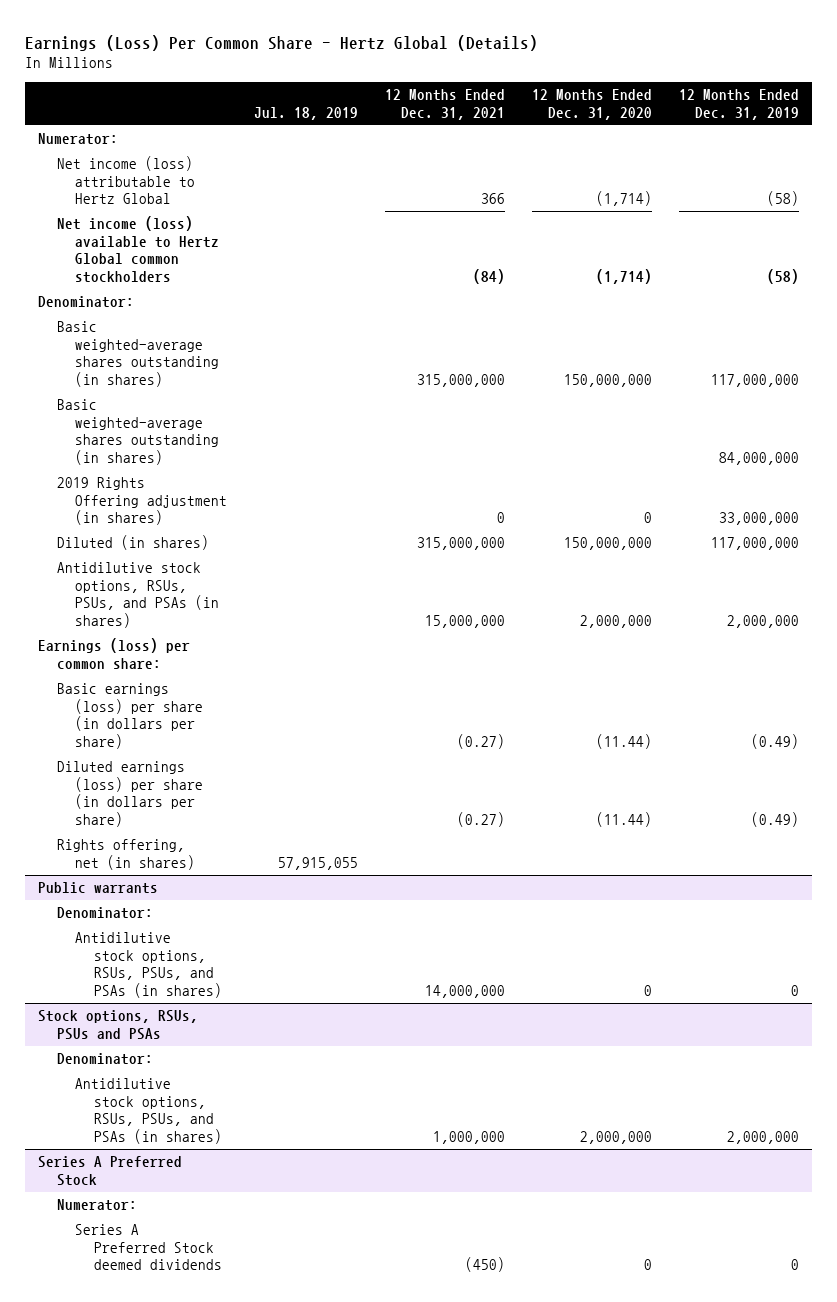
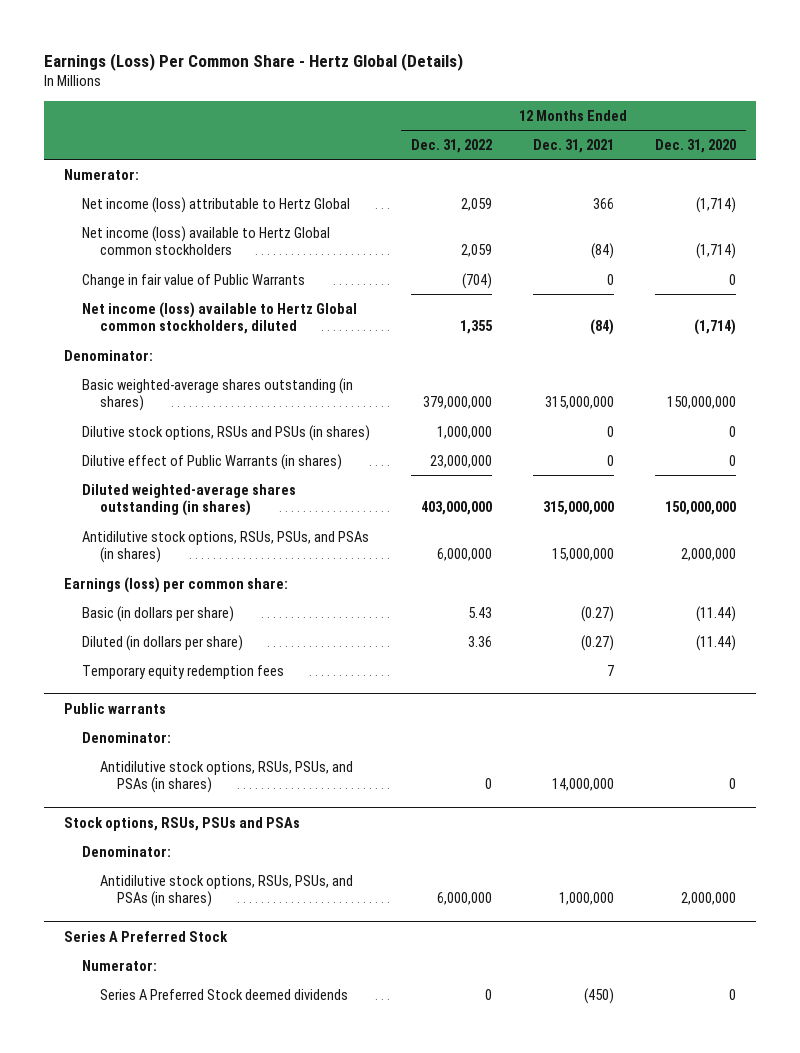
- | Jul. 18, 2019 | 12 Months Ended Dec. 31, 2021 | 12 Months Ended Dec. 31, 2020 | 12 Months Ended Dec. 31, 2019
+ | 12 Months Ended Dec. 31, 2022 | 12 Months Ended Dec. 31, 2021 | 12 Months Ended Dec. 31, 2020
+ Change in fair value of Public Warrants | (704) | 0 | 0
+ Net income (loss) available to Hertz Global common stockholders, diluted | 1,355 | (84) | (1,714)
- Basic weighted-average shares outstanding (in shares) | | | | 84,000,000
- 2019 Rights Offering adjustment (in shares) | | 0 | 0 | 33,000,000
- Diluted (in shares) | | 315,000,000 | 150,000,000 | 117,000,000
+ Dilutive stock options, RSUs and PSUs (in shares) | 1,000,000 | 0 | 0
+ Dilutive effect of Public Warrants (in shares) | 23,000,000 | 0 | 0
+ Diluted weighted-average shares outstanding (in shares) | 403,000,000 | 315,000,000 | 150,000,000
- Basic earnings (loss) per share (in dollars per share) | | (0.27) | (11.44) | (0.49)
- Diluted earnings (loss) per share (in dollars per share) | | (0.27) | (11.44) | (0.49)
- Rights offering, net (in shares) | 57,915,055 | | |
+ Basic (in dollars per share) | 5.43 | (0.27) | (11.44)
+ Diluted (in dollars per share) | 3.36 | (0.27) | (11.44)
+ Temporary equity redemption fees | | 7 |

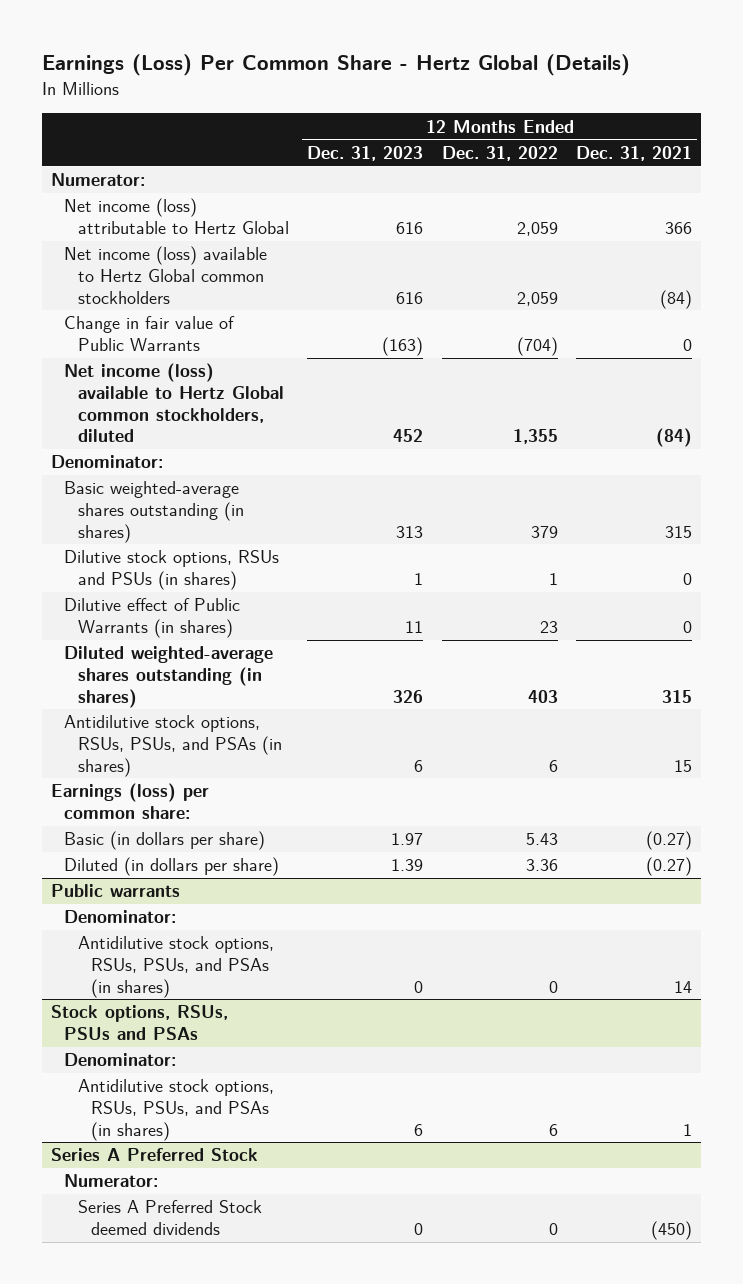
- | 12 Months Ended Dec. 31, 2022 | 12 Months Ended Dec. 31, 2021 | 12 Months Ended Dec. 31, 2020
+ | 12 Months Ended Dec. 31, 2023 | 12 Months Ended Dec. 31, 2022 | 12 Months Ended Dec. 31, 2021
- Basic weighted-average shares outstanding (in shares) | 379,000,000 | 315,000,000 | 150,000,000
- Dilutive stock options, RSUs and PSUs (in shares) | 1,000,000 | 0 | 0
- Dilutive effect of Public Warrants (in shares) | 23,000,000 | 0 | 0
- Diluted weighted-average shares outstanding (in shares) | 403,000,000 | 315,000,000 | 150,000,000
- Antidilutive stock options, RSUs, PSUs, and PSAs (in shares) | 6,000,000 | 15,000,000 | 2,000,000
+ Basic weighted-average shares outstanding (in shares) | 313 | 379 | 315
+ Dilutive stock options, RSUs and PSUs (in shares) | 1 | 1 | 0
+ Dilutive effect of Public Warrants (in shares) | 11 | 23 | 0
+ Diluted weighted-average shares outstanding (in shares) | 326 | 403 | 315
+ Antidilutive stock options, RSUs, PSUs, and PSAs (in shares) | 6 | 6 | 15
- Temporary equity redemption fees | | 7 |
@ Public warrants
- Antidilutive stock options, RSUs, PSUs, and PSAs (in shares) | 0 | 14,000,000 | 0
+ Antidilutive stock options, RSUs, PSUs, and PSAs (in shares) | 0 | 0 | 14
@ Stock options, RSUs, PSUs and PSAs
- Antidilutive stock options, RSUs, PSUs, and PSAs (in shares) | 6,000,000 | 1,000,000 | 2,000,000
+ Antidilutive stock options, RSUs, PSUs, and PSAs (in shares) | 6 | 6 | 1

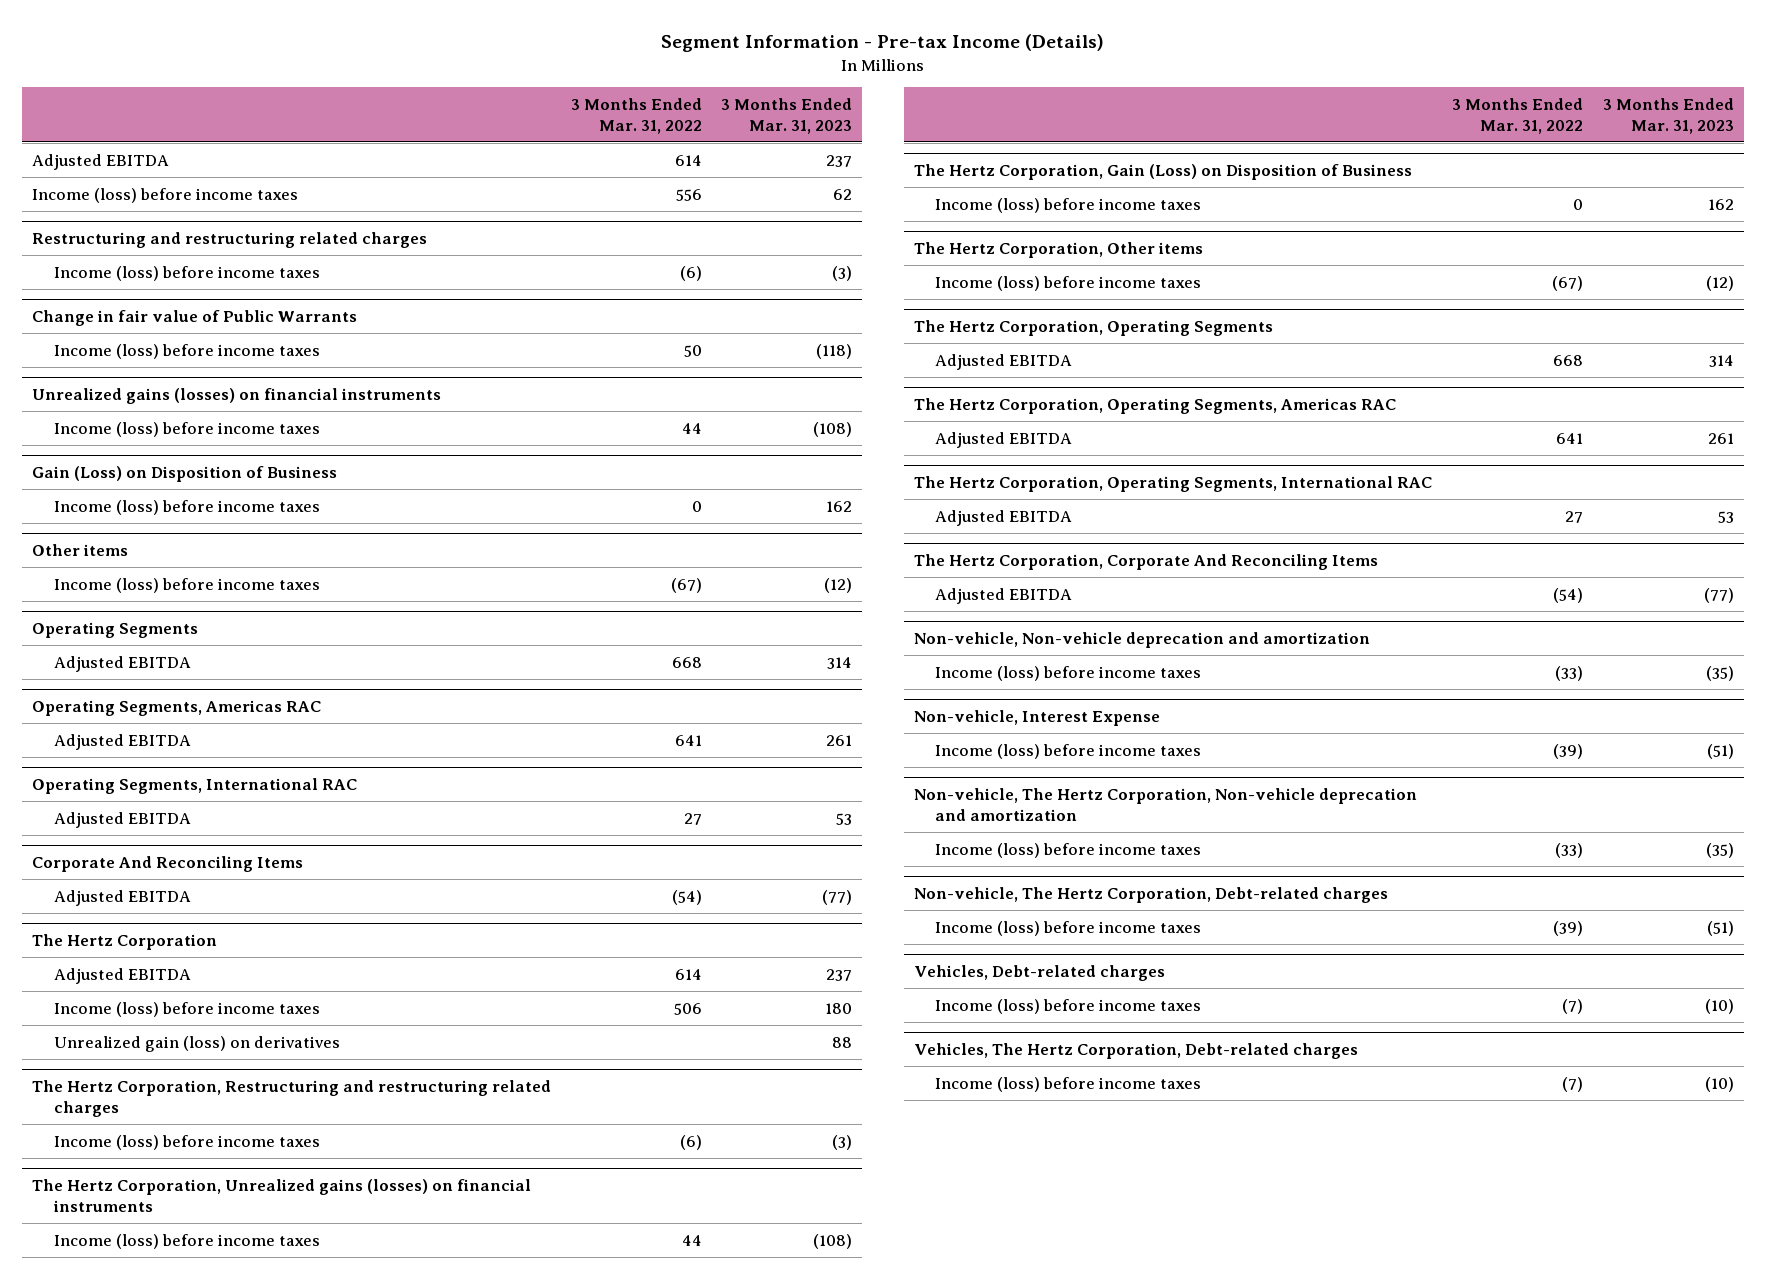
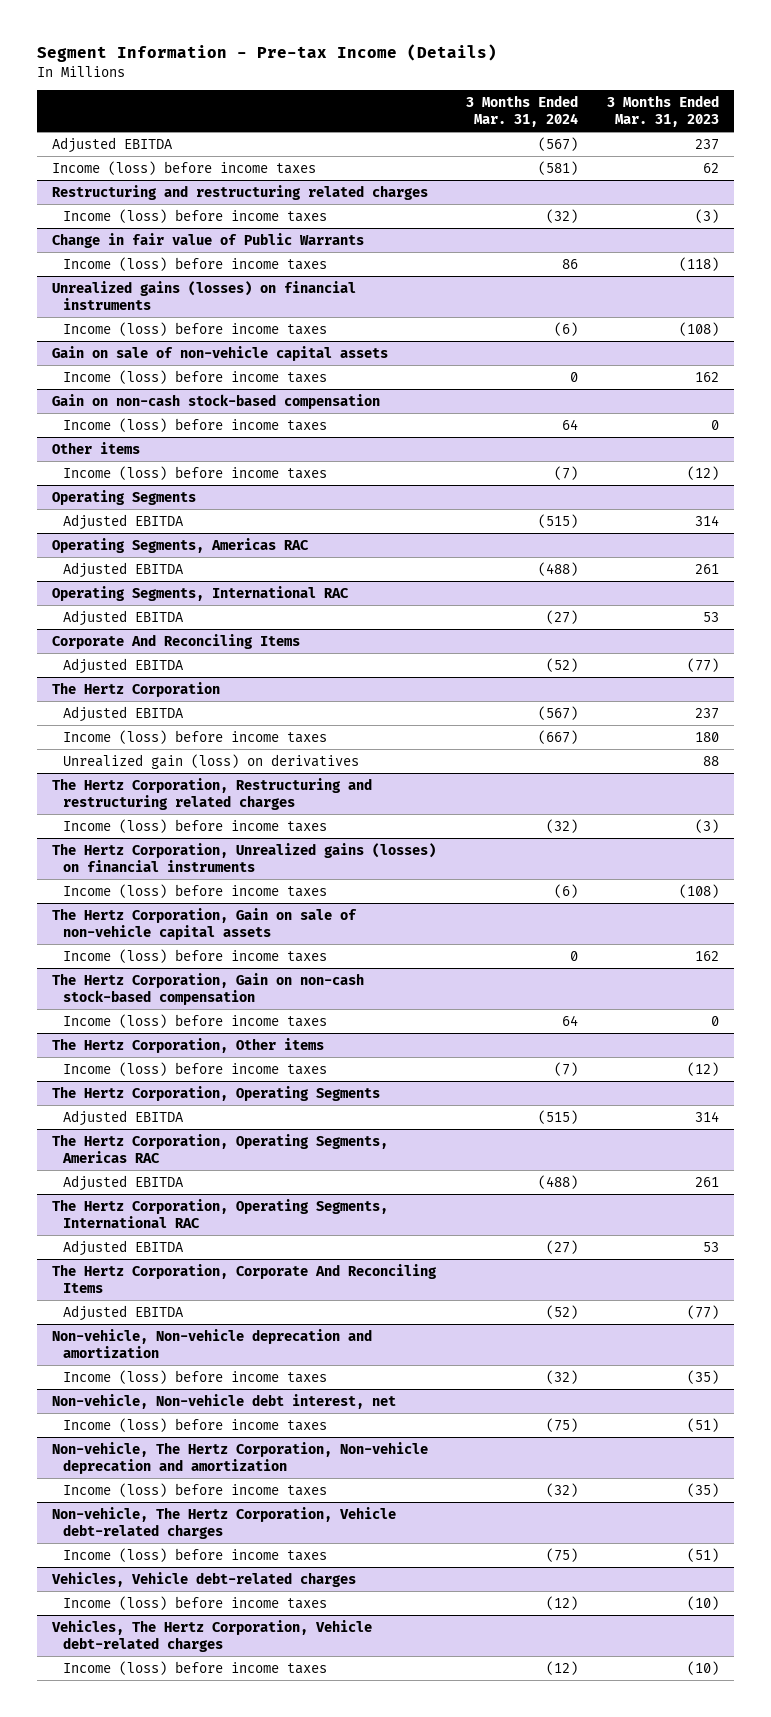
- | 3 Months Ended Mar. 31, 2022 | 3 Months Ended Mar. 31, 2023
+ | 3 Months Ended Mar. 31, 2024 | 3 Months Ended Mar. 31, 2023
- Gain (Loss) on Disposition of Business
+ Gain on sale of non-vehicle capital assets
+ Gain on non-cash stock-based compensation
+ Income (loss) before income taxes | 64 | 0
- The Hertz Corporation, Gain (Loss) on Disposition of Business
+ The Hertz Corporation, Gain on sale of non-vehicle capital assets
+ The Hertz Corporation, Gain on non-cash stock-based compensation
+ Income (loss) before income taxes | 64 | 0
- Non-vehicle, Interest Expense
+ Non-vehicle, Non-vehicle debt interest, net
- Non-vehicle, The Hertz Corporation, Debt-related charges
+ Non-vehicle, The Hertz Corporation, Vehicle debt-related charges
- Vehicles, Debt-related charges
+ Vehicles, Vehicle debt-related charges
- Vehicles, The Hertz Corporation, Debt-related charges
+ Vehicles, The Hertz Corporation, Vehicle debt-related charges

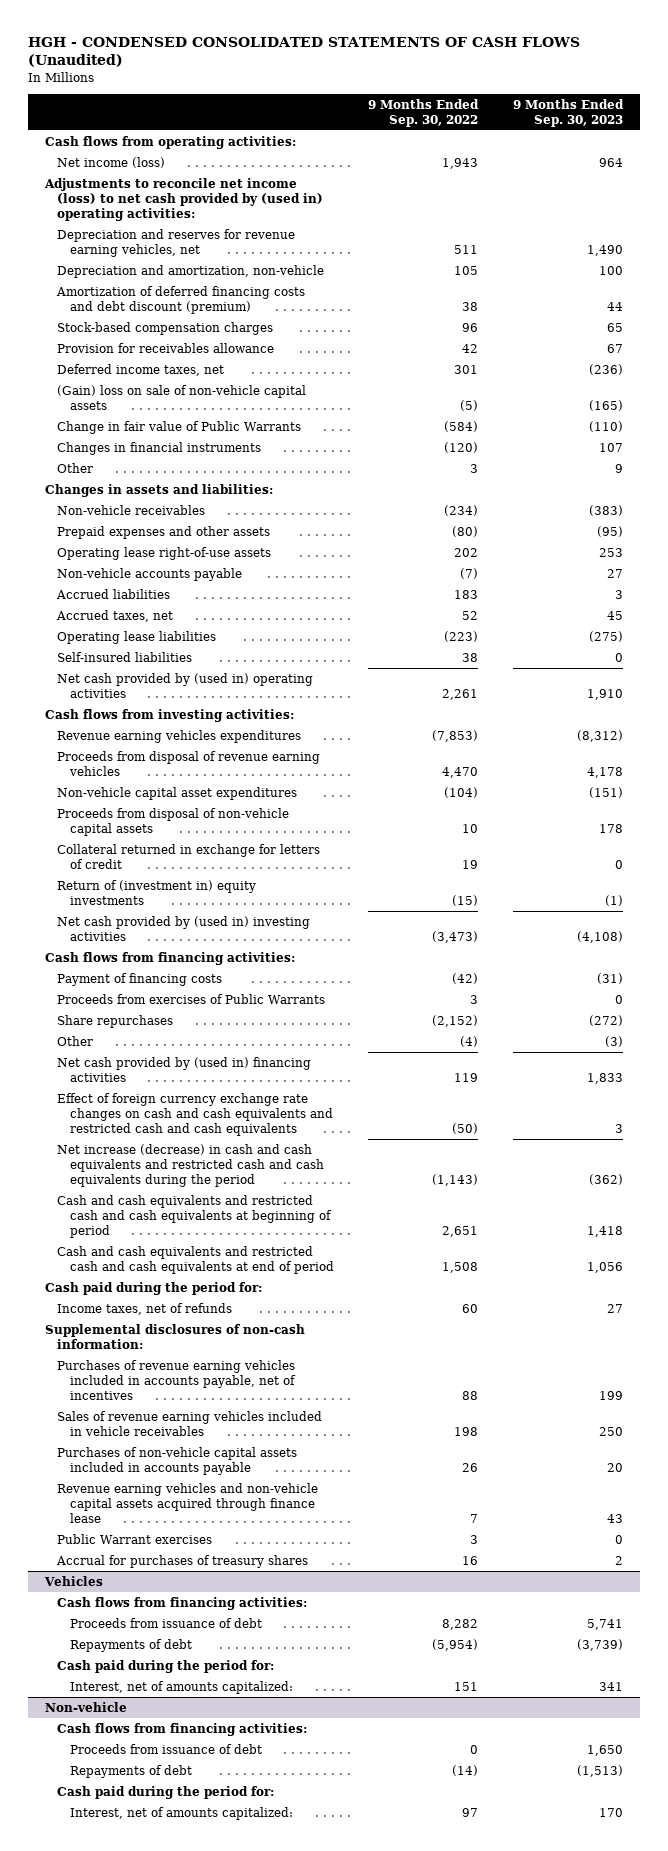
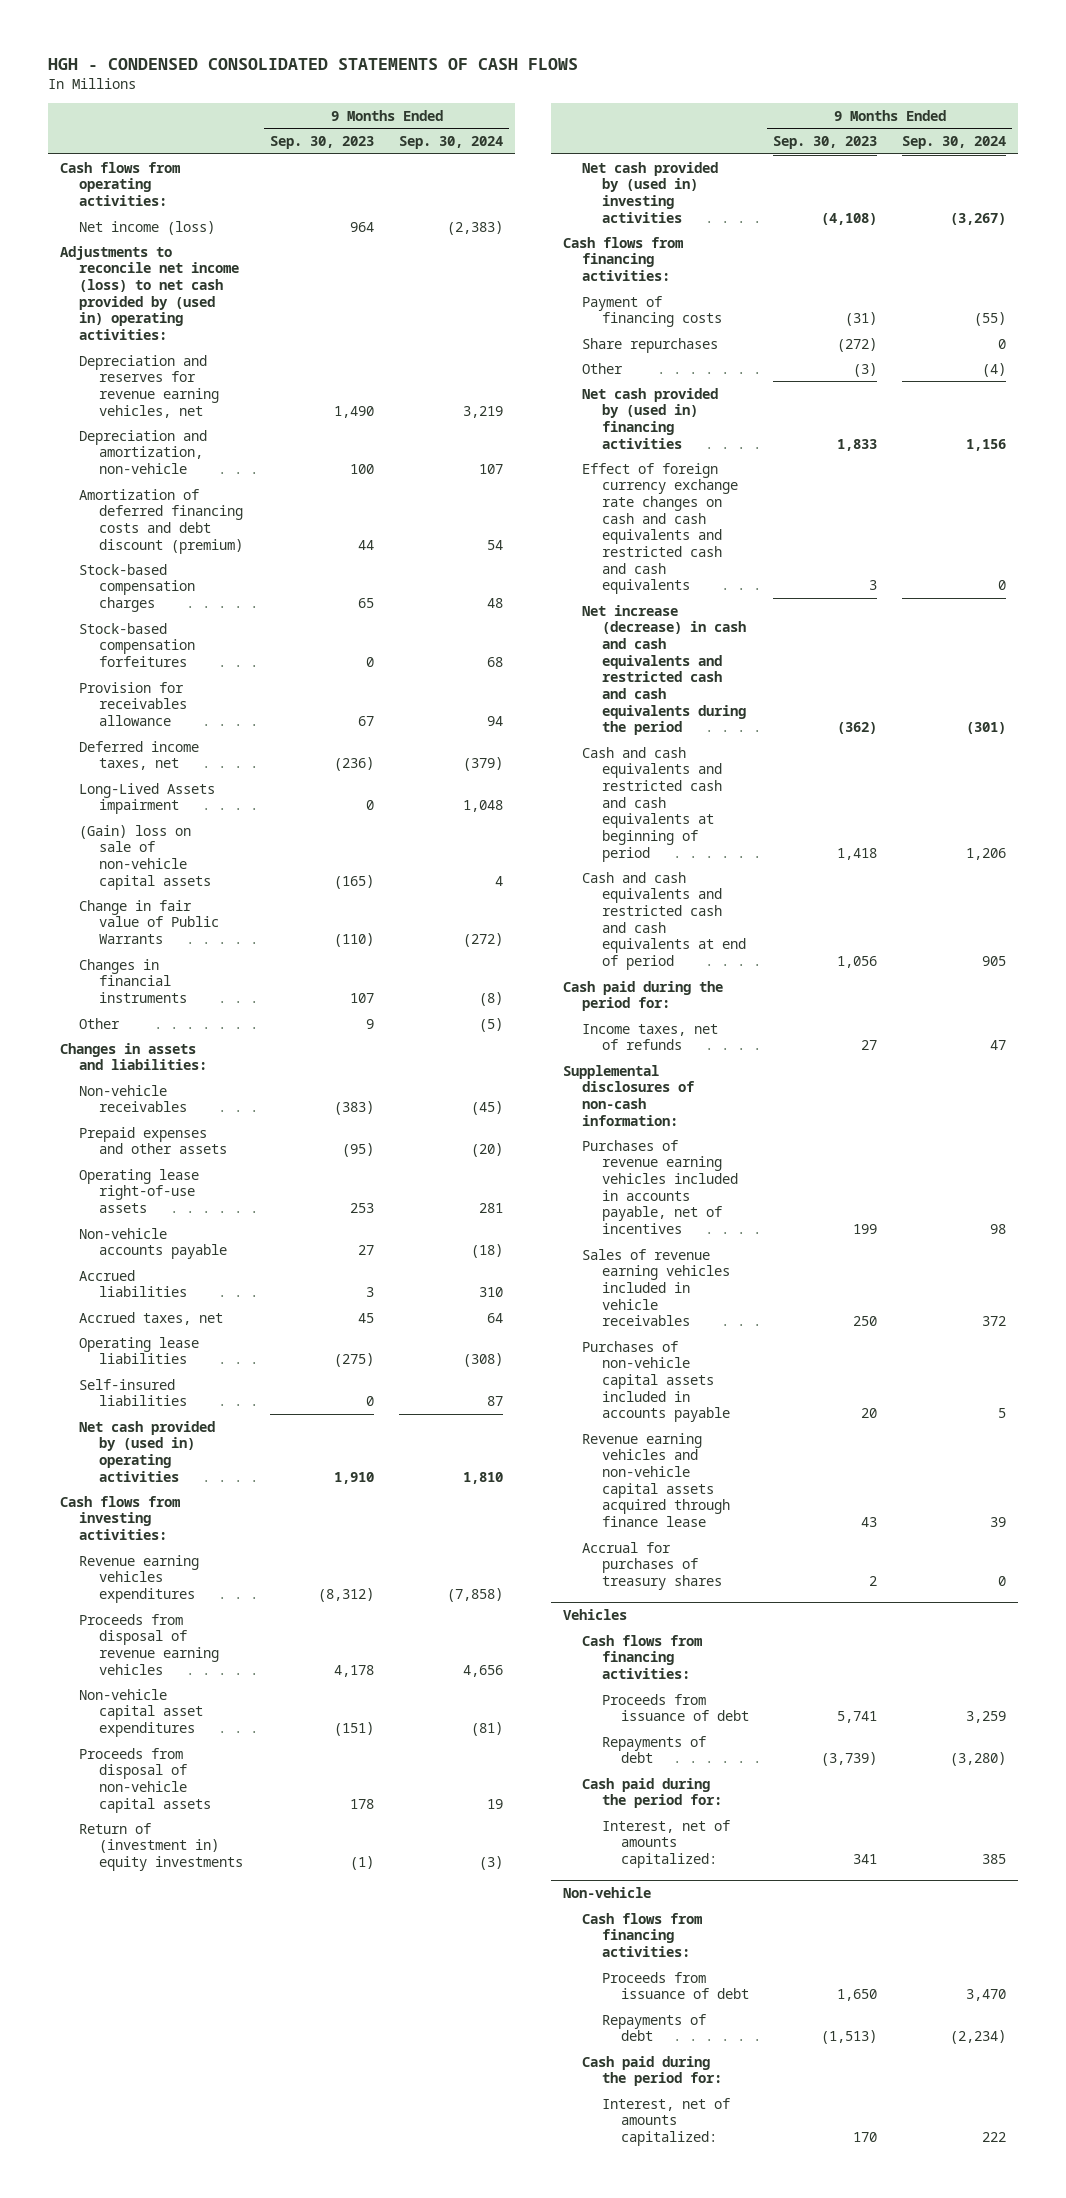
- HGH - CONDENSED CONSOLIDATED STATEMENTS OF CASH FLOWS (Unaudited)
+ HGH - CONDENSED CONSOLIDATED STATEMENTS OF CASH FLOWS
- | 9 Months Ended Sep. 30, 2022 | 9 Months Ended Sep. 30, 2023
+ | 9 Months Ended Sep. 30, 2023 | 9 Months Ended Sep. 30, 2024
+ Stock-based compensation forfeitures | 0 | 68
+ Long-Lived Assets impairment | 0 | 1,048
- Collateral returned in exchange for letters of credit | 19 | 0
- Proceeds from exercises of Public Warrants | 3 | 0
- Public Warrant exercises | 3 | 0

